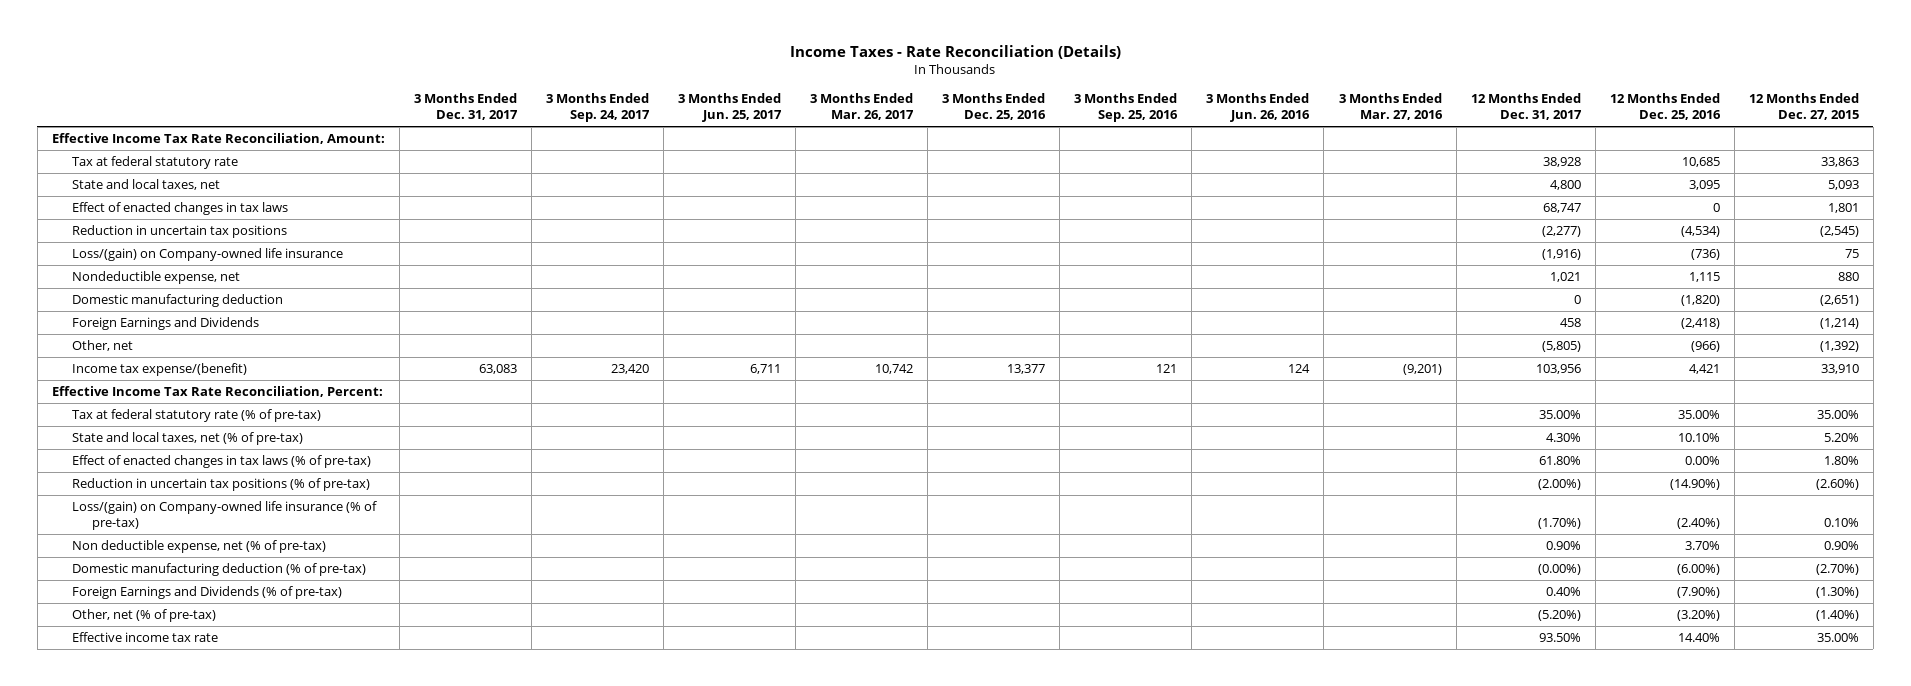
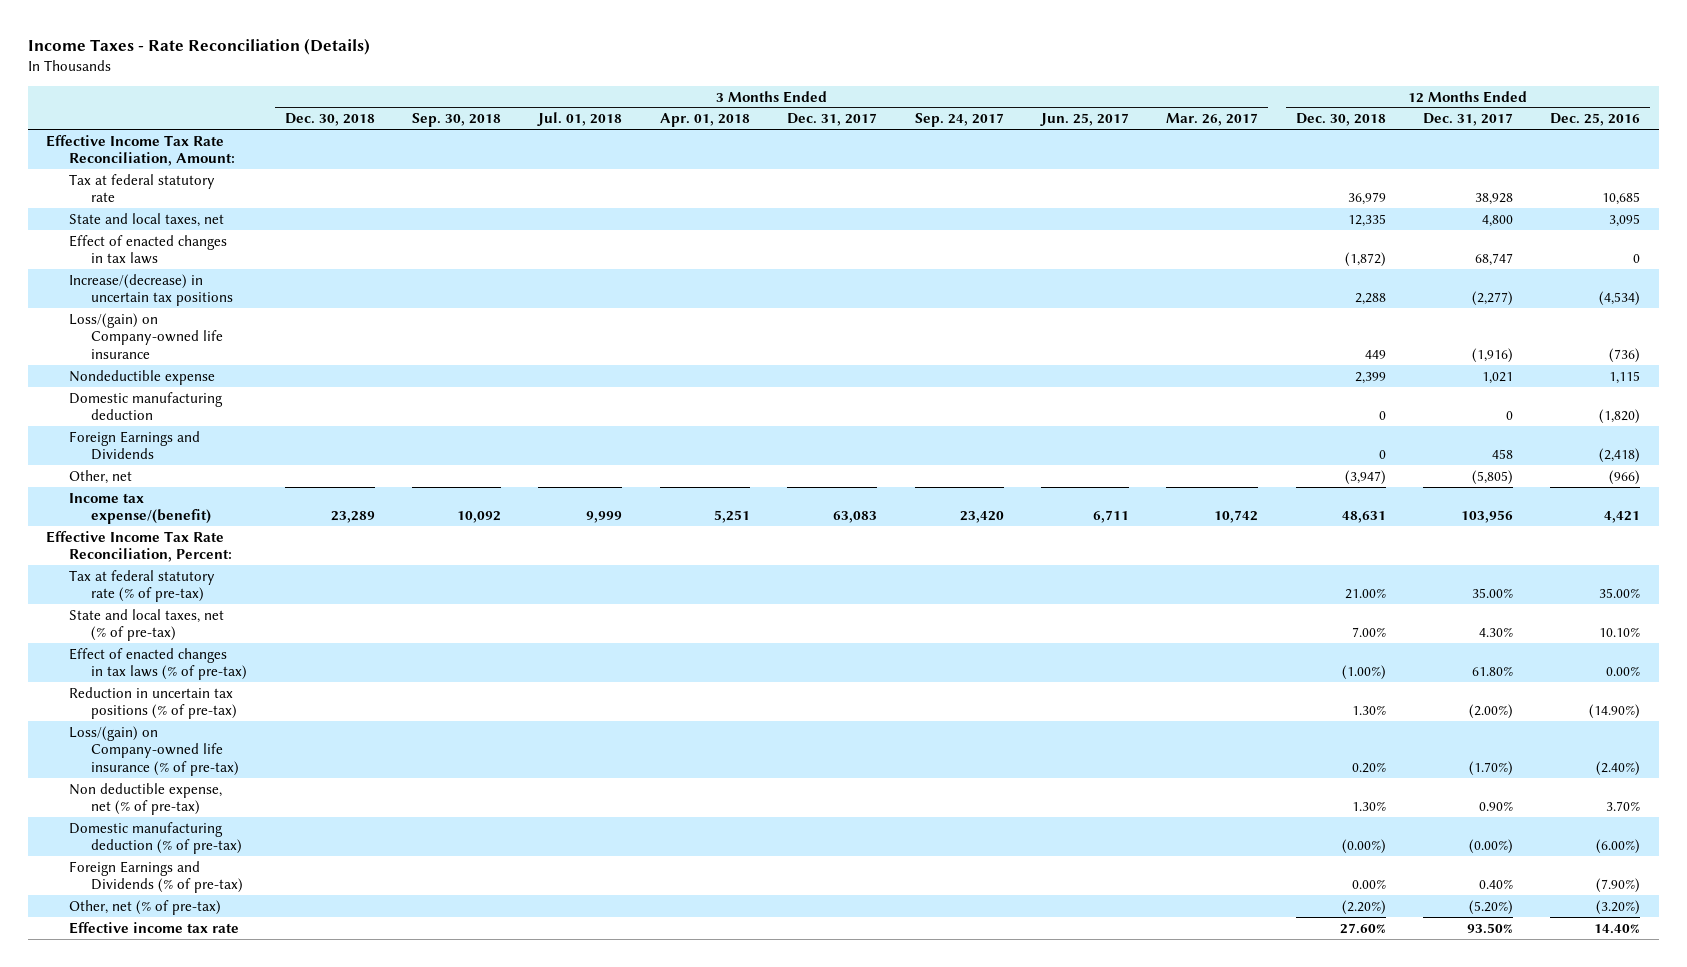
- | 3 Months Ended Dec. 31, 2017 | 3 Months Ended Sep. 24, 2017 | 3 Months Ended Jun. 25, 2017 | 3 Months Ended Mar. 26, 2017 | 3 Months Ended Dec. 25, 2016 | 3 Months Ended Sep. 25, 2016 | 3 Months Ended Jun. 26, 2016 | 3 Months Ended Mar. 27, 2016 | 12 Months Ended Dec. 31, 2017 | 12 Months Ended Dec. 25, 2016 | 12 Months Ended Dec. 27, 2015
+ | 3 Months Ended Dec. 30, 2018 | 3 Months Ended Sep. 30, 2018 | 3 Months Ended Jul. 01, 2018 | 3 Months Ended Apr. 01, 2018 | 3 Months Ended Dec. 31, 2017 | 3 Months Ended Sep. 24, 2017 | 3 Months Ended Jun. 25, 2017 | 3 Months Ended Mar. 26, 2017 | 12 Months Ended Dec. 30, 2018 | 12 Months Ended Dec. 31, 2017 | 12 Months Ended Dec. 25, 2016
- Reduction in uncertain tax positions | | | | | | | | | (2,277) | (4,534) | (2,545)
+ Increase/(decrease) in uncertain tax positions | | | | | | | | | 2,288 | (2,277) | (4,534)
- Nondeductible expense, net | | | | | | | | | 1,021 | 1,115 | 880
+ Nondeductible expense | | | | | | | | | 2,399 | 1,021 | 1,115

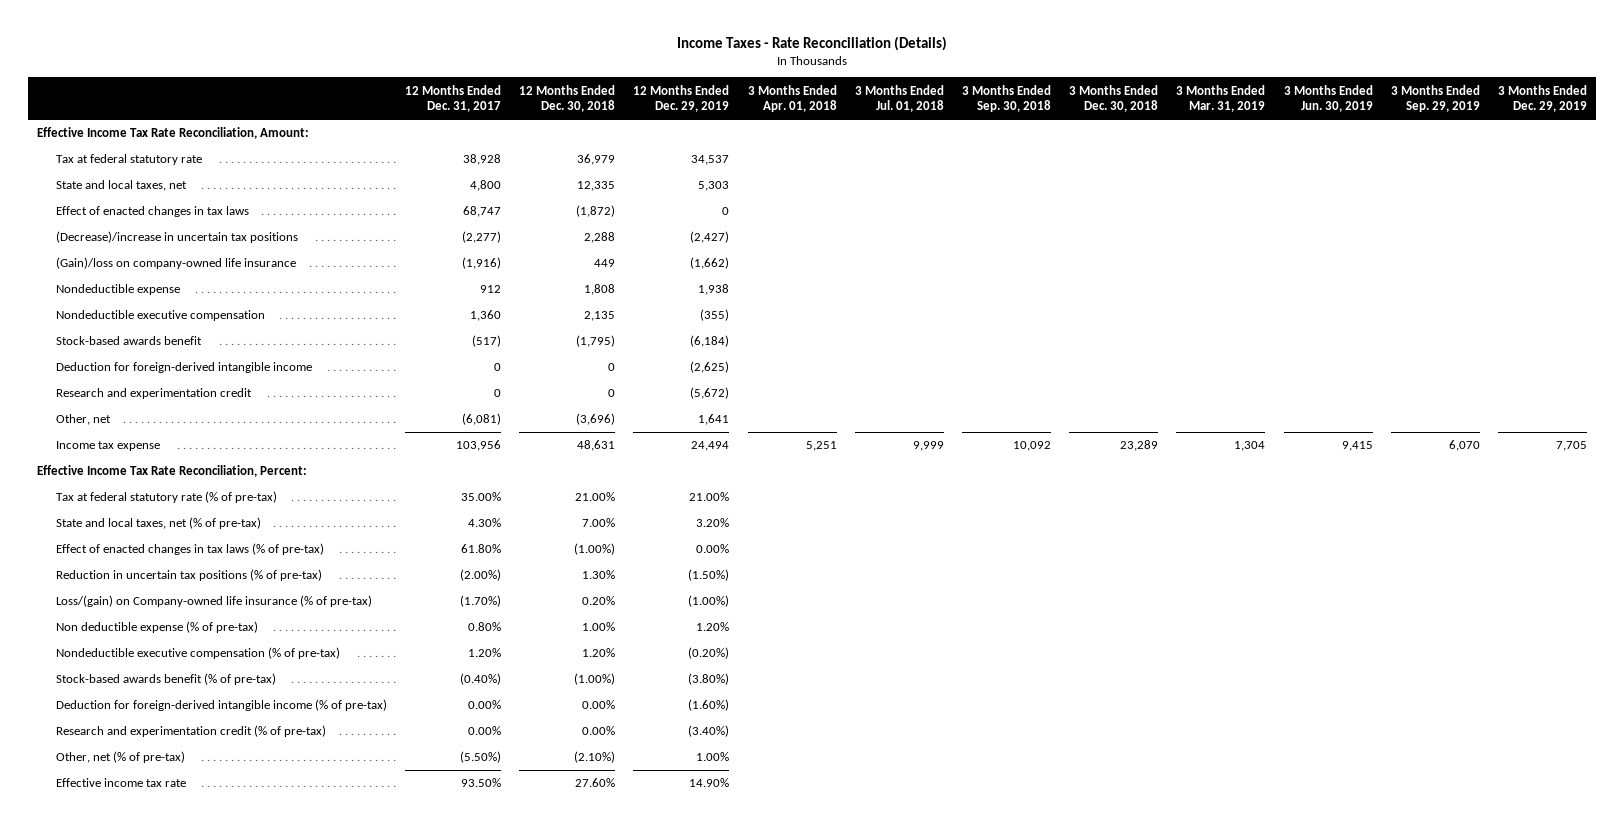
- | 3 Months Ended Dec. 30, 2018 | 3 Months Ended Sep. 30, 2018 | 3 Months Ended Jul. 01, 2018 | 3 Months Ended Apr. 01, 2018 | 3 Months Ended Dec. 31, 2017 | 3 Months Ended Sep. 24, 2017 | 3 Months Ended Jun. 25, 2017 | 3 Months Ended Mar. 26, 2017 | 12 Months Ended Dec. 30, 2018 | 12 Months Ended Dec. 31, 2017 | 12 Months Ended Dec. 25, 2016
+ | 12 Months Ended Dec. 31, 2017 | 12 Months Ended Dec. 30, 2018 | 12 Months Ended Dec. 29, 2019 | 3 Months Ended Apr. 01, 2018 | 3 Months Ended Jul. 01, 2018 | 3 Months Ended Sep. 30, 2018 | 3 Months Ended Dec. 30, 2018 | 3 Months Ended Mar. 31, 2019 | 3 Months Ended Jun. 30, 2019 | 3 Months Ended Sep. 29, 2019 | 3 Months Ended Dec. 29, 2019
- Increase/(decrease) in uncertain tax positions | | | | | | | | | 2,288 | (2,277) | (4,534)
- Loss/(gain) on Company-owned life insurance | | | | | | | | | 449 | (1,916) | (736)
- Nondeductible expense | | | | | | | | | 2,399 | 1,021 | 1,115
- Domestic manufacturing deduction | | | | | | | | | 0 | 0 | (1,820)
- Foreign Earnings and Dividends | | | | | | | | | 0 | 458 | (2,418)
- Other, net | | | | | | | | | (3,947) | (5,805) | (966)
- Income tax expense/(benefit) | 23,289 | 10,092 | 9,999 | 5,251 | 63,083 | 23,420 | 6,711 | 10,742 | 48,631 | 103,956 | 4,421
+ (Decrease)/increase in uncertain tax positions | (2,277) | 2,288 | (2,427) | | | | | | | |
+ (Gain)/loss on company-owned life insurance | (1,916) | 449 | (1,662) | | | | | | | |
+ Nondeductible expense | 912 | 1,808 | 1,938 | | | | | | | |
+ Nondeductible executive compensation | 1,360 | 2,135 | (355) | | | | | | | |
+ Stock-based awards benefit | (517) | (1,795) | (6,184) | | | | | | | |
+ Deduction for foreign-derived intangible income | 0 | 0 | (2,625) | | | | | | | |
+ Research and experimentation credit | 0 | 0 | (5,672) | | | | | | | |
+ Other, net | (6,081) | (3,696) | 1,641 | | | | | | | |
+ Income tax expense | 103,956 | 48,631 | 24,494 | 5,251 | 9,999 | 10,092 | 23,289 | 1,304 | 9,415 | 6,070 | 7,705
- Non deductible expense, net (% of pre-tax) | | | | | | | | | 1.30% | 0.90% | 3.70%
- Domestic manufacturing deduction (% of pre-tax) | | | | | | | | | (0.00%) | (0.00%) | (6.00%)
- Foreign Earnings and Dividends (% of pre-tax) | | | | | | | | | 0.00% | 0.40% | (7.90%)
- Other, net (% of pre-tax) | | | | | | | | | (2.20%) | (5.20%) | (3.20%)
+ Non deductible expense (% of pre-tax) | 0.80% | 1.00% | 1.20% | | | | | | | |
+ Nondeductible executive compensation (% of pre-tax) | 1.20% | 1.20% | (0.20%) | | | | | | | |
+ Stock-based awards benefit (% of pre-tax) | (0.40%) | (1.00%) | (3.80%) | | | | | | | |
+ Deduction for foreign-derived intangible income (% of pre-tax) | 0.00% | 0.00% | (1.60%) | | | | | | | |
+ Research and experimentation credit (% of pre-tax) | 0.00% | 0.00% | (3.40%) | | | | | | | |
+ Other, net (% of pre-tax) | (5.50%) | (2.10%) | 1.00% | | | | | | | |

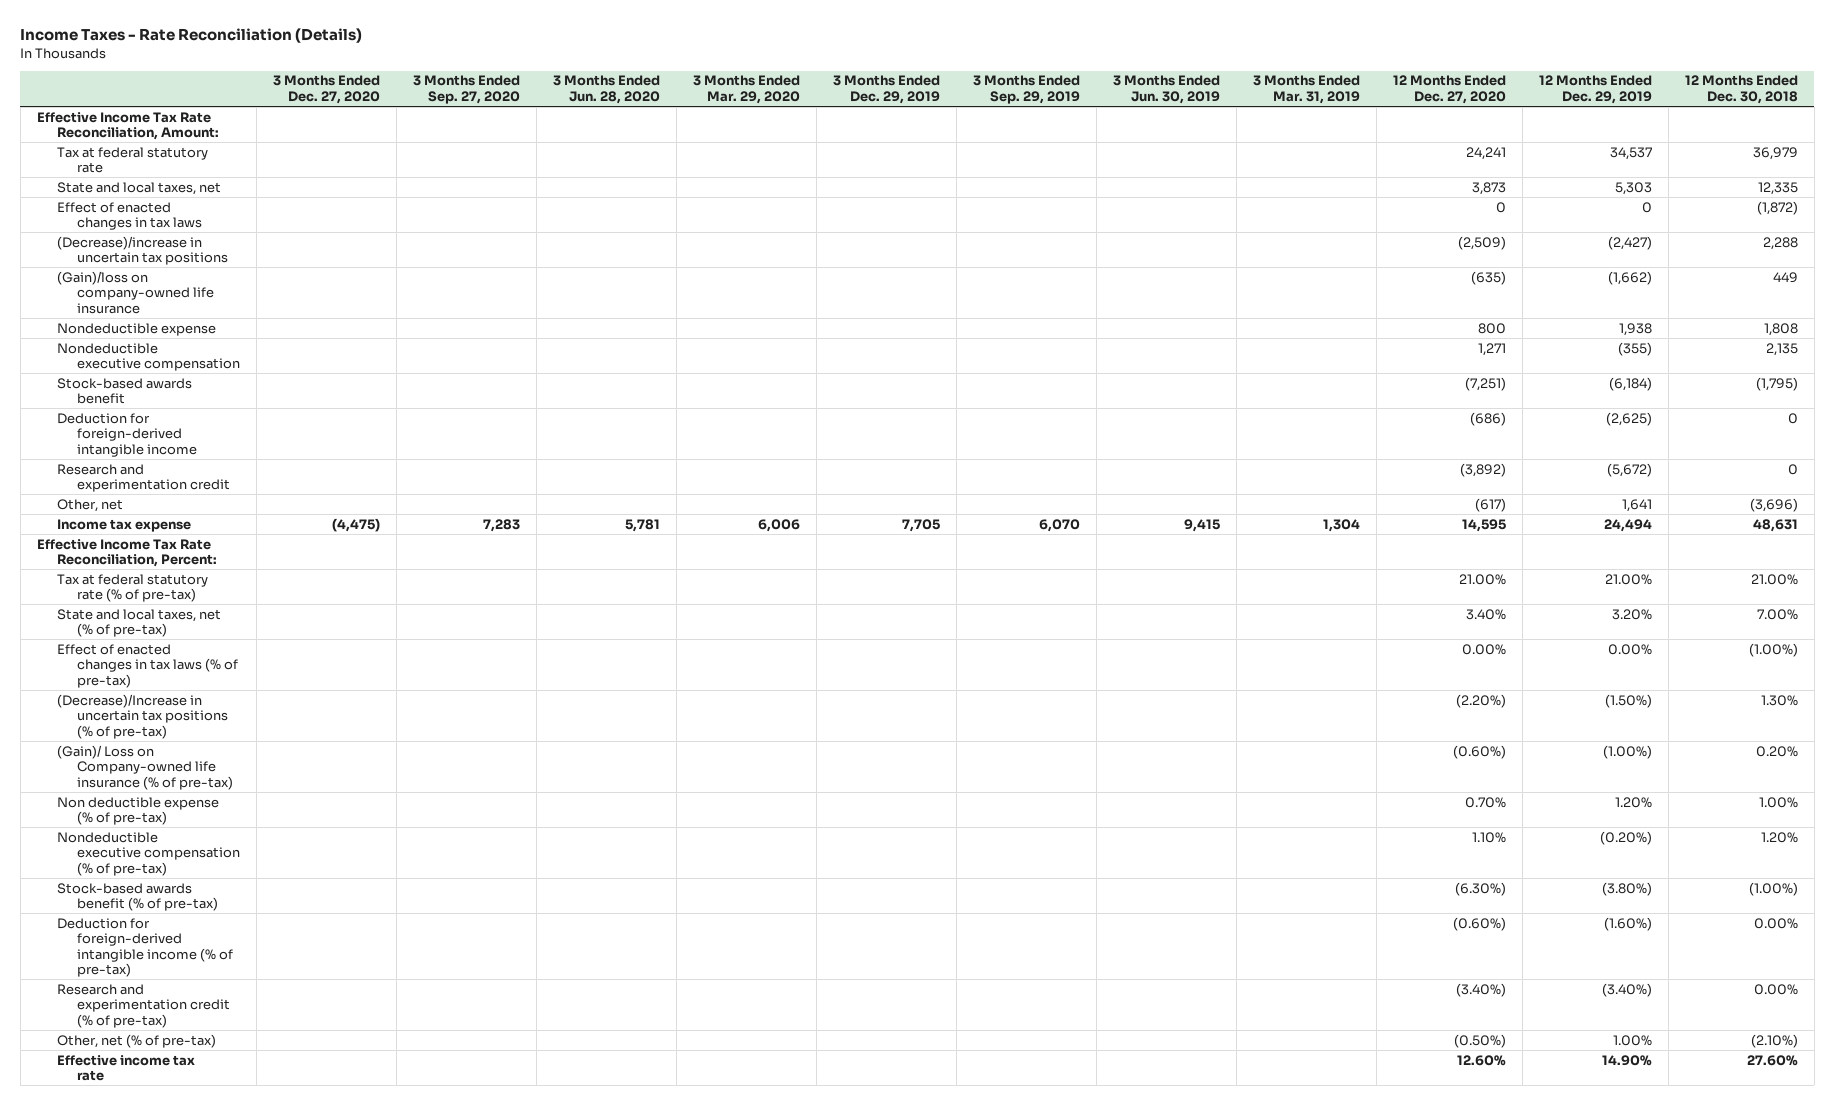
- | 12 Months Ended Dec. 31, 2017 | 12 Months Ended Dec. 30, 2018 | 12 Months Ended Dec. 29, 2019 | 3 Months Ended Apr. 01, 2018 | 3 Months Ended Jul. 01, 2018 | 3 Months Ended Sep. 30, 2018 | 3 Months Ended Dec. 30, 2018 | 3 Months Ended Mar. 31, 2019 | 3 Months Ended Jun. 30, 2019 | 3 Months Ended Sep. 29, 2019 | 3 Months Ended Dec. 29, 2019
+ | 3 Months Ended Dec. 27, 2020 | 3 Months Ended Sep. 27, 2020 | 3 Months Ended Jun. 28, 2020 | 3 Months Ended Mar. 29, 2020 | 3 Months Ended Dec. 29, 2019 | 3 Months Ended Sep. 29, 2019 | 3 Months Ended Jun. 30, 2019 | 3 Months Ended Mar. 31, 2019 | 12 Months Ended Dec. 27, 2020 | 12 Months Ended Dec. 29, 2019 | 12 Months Ended Dec. 30, 2018
- Reduction in uncertain tax positions (% of pre-tax) | (2.00%) | 1.30% | (1.50%) | | | | | | | |
- Loss/(gain) on Company-owned life insurance (% of pre-tax) | (1.70%) | 0.20% | (1.00%) | | | | | | | |
+ (Decrease)/Increase in uncertain tax positions (% of pre-tax) | | | | | | | | | (2.20%) | (1.50%) | 1.30%
+ (Gain)/ Loss on Company-owned life insurance (% of pre-tax) | | | | | | | | | (0.60%) | (1.00%) | 0.20%

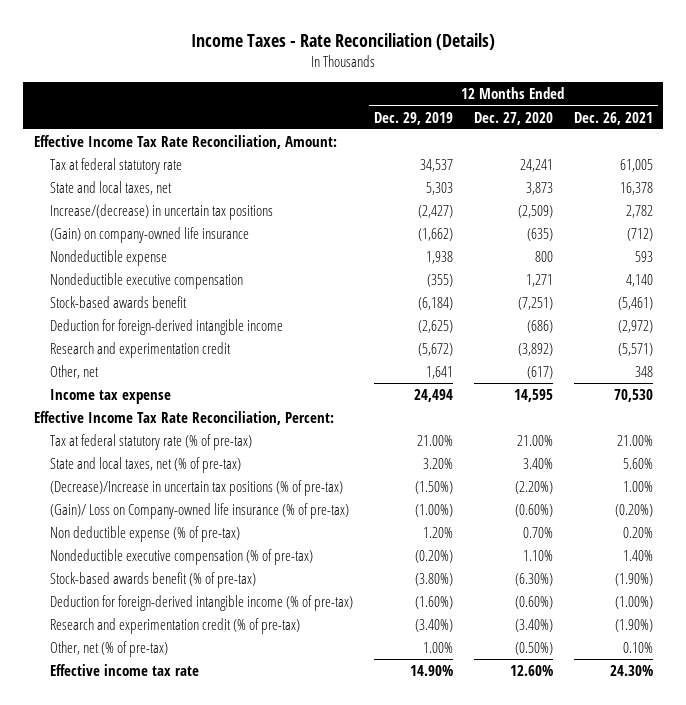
- | 3 Months Ended Dec. 27, 2020 | 3 Months Ended Sep. 27, 2020 | 3 Months Ended Jun. 28, 2020 | 3 Months Ended Mar. 29, 2020 | 3 Months Ended Dec. 29, 2019 | 3 Months Ended Sep. 29, 2019 | 3 Months Ended Jun. 30, 2019 | 3 Months Ended Mar. 31, 2019 | 12 Months Ended Dec. 27, 2020 | 12 Months Ended Dec. 29, 2019 | 12 Months Ended Dec. 30, 2018
+ | 12 Months Ended Dec. 29, 2019 | 12 Months Ended Dec. 27, 2020 | 12 Months Ended Dec. 26, 2021
- Effect of enacted changes in tax laws | | | | | | | | | 0 | 0 | (1,872)
- (Decrease)/increase in uncertain tax positions | | | | | | | | | (2,509) | (2,427) | 2,288
- (Gain)/loss on company-owned life insurance | | | | | | | | | (635) | (1,662) | 449
+ Increase/(decrease) in uncertain tax positions | (2,427) | (2,509) | 2,782
+ (Gain) on company-owned life insurance | (1,662) | (635) | (712)
- Effect of enacted changes in tax laws (% of pre-tax) | | | | | | | | | 0.00% | 0.00% | (1.00%)

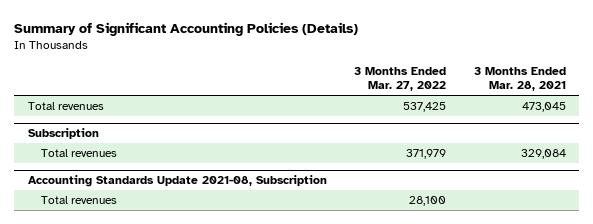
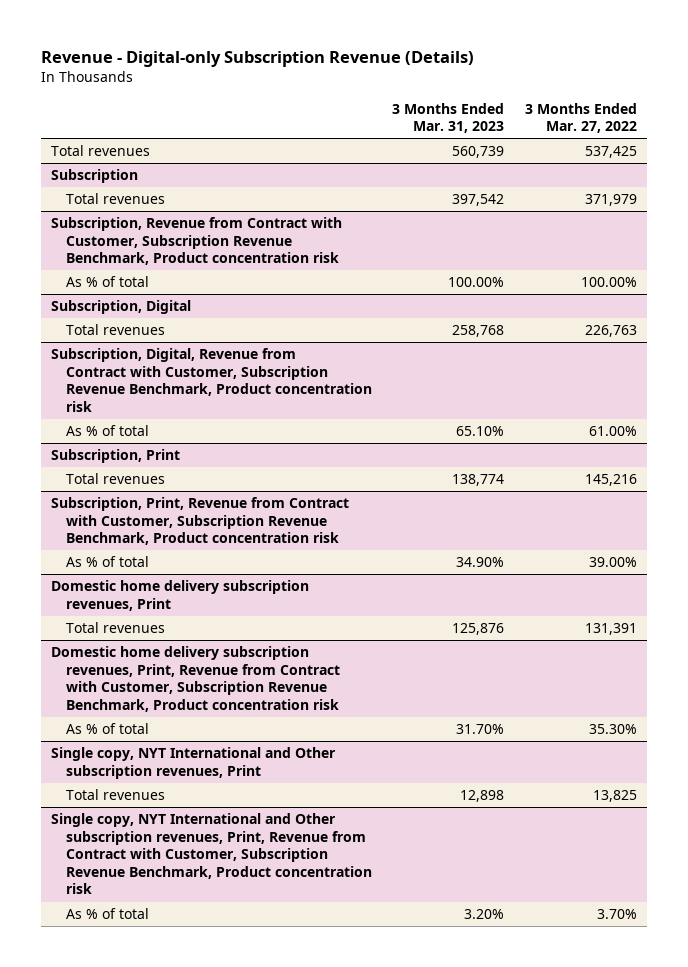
- Summary of Significant Accounting Policies (Details)
+ Revenue - Digital-only Subscription Revenue (Details)
- | 3 Months Ended Mar. 27, 2022 | 3 Months Ended Mar. 28, 2021
+ | 3 Months Ended Mar. 31, 2023 | 3 Months Ended Mar. 27, 2022
- Accounting Standards Update 2021-08, Subscription
- Total revenues | 28,100 |
+ Subscription, Revenue from Contract with Customer, Subscription Revenue Benchmark, Product concentration risk
+ As % of total | 100.00% | 100.00%
+ Subscription, Digital
+ Total revenues | 258,768 | 226,763
+ Subscription, Digital, Revenue from Contract with Customer, Subscription Revenue Benchmark, Product concentration risk
+ As % of total | 65.10% | 61.00%
+ Subscription, Print
+ Total revenues | 138,774 | 145,216
+ Subscription, Print, Revenue from Contract with Customer, Subscription Revenue Benchmark, Product concentration risk
+ As % of total | 34.90% | 39.00%
+ Domestic home delivery subscription revenues, Print
+ Total revenues | 125,876 | 131,391
+ Domestic home delivery subscription revenues, Print, Revenue from Contract with Customer, Subscription Revenue Benchmark, Product concentration risk
+ As % of total | 31.70% | 35.30%
+ Single copy, NYT International and Other subscription revenues, Print
+ Total revenues | 12,898 | 13,825
+ Single copy, NYT International and Other subscription revenues, Print, Revenue from Contract with Customer, Subscription Revenue Benchmark, Product concentration risk
+ As % of total | 3.20% | 3.70%

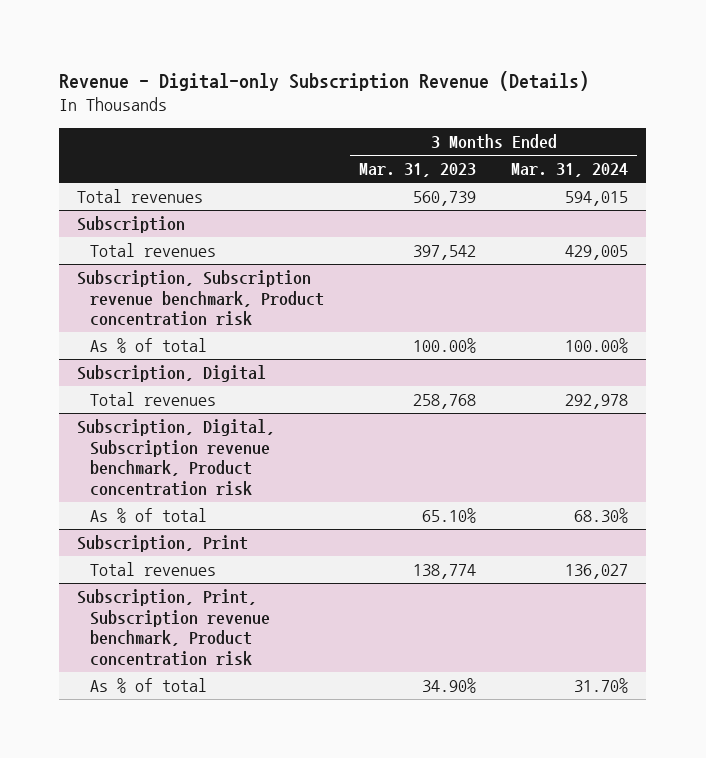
- | 3 Months Ended Mar. 31, 2023 | 3 Months Ended Mar. 27, 2022
+ | 3 Months Ended Mar. 31, 2023 | 3 Months Ended Mar. 31, 2024
- Subscription, Revenue from Contract with Customer, Subscription Revenue Benchmark, Product concentration risk
+ Subscription, Subscription revenue benchmark, Product concentration risk
- Subscription, Digital, Revenue from Contract with Customer, Subscription Revenue Benchmark, Product concentration risk
+ Subscription, Digital, Subscription revenue benchmark, Product concentration risk
- Subscription, Print, Revenue from Contract with Customer, Subscription Revenue Benchmark, Product concentration risk
+ Subscription, Print, Subscription revenue benchmark, Product concentration risk
- Domestic home delivery subscription revenues, Print
- Total revenues | 125,876 | 131,391
- Domestic home delivery subscription revenues, Print, Revenue from Contract with Customer, Subscription Revenue Benchmark, Product concentration risk
- As % of total | 31.70% | 35.30%
- Single copy, NYT International and Other subscription revenues, Print
- Total revenues | 12,898 | 13,825
- Single copy, NYT International and Other subscription revenues, Print, Revenue from Contract with Customer, Subscription Revenue Benchmark, Product concentration risk
- As % of total | 3.20% | 3.70%

